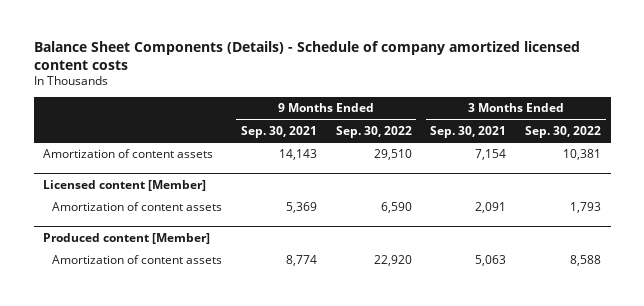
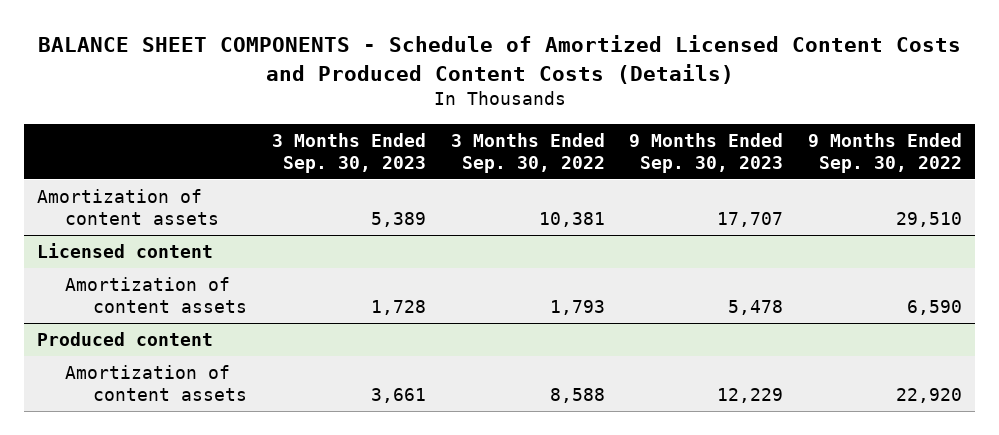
- Balance Sheet Components (Details) - Schedule of company amortized licensed content costs
+ BALANCE SHEET COMPONENTS - Schedule of Amortized Licensed Content Costs and Produced Content Costs (Details)
- | 9 Months Ended Sep. 30, 2021 | 9 Months Ended Sep. 30, 2022 | 3 Months Ended Sep. 30, 2021 | 3 Months Ended Sep. 30, 2022
+ | 3 Months Ended Sep. 30, 2023 | 3 Months Ended Sep. 30, 2022 | 9 Months Ended Sep. 30, 2023 | 9 Months Ended Sep. 30, 2022
- Licensed content [Member]
+ Licensed content
- Produced content [Member]
+ Produced content

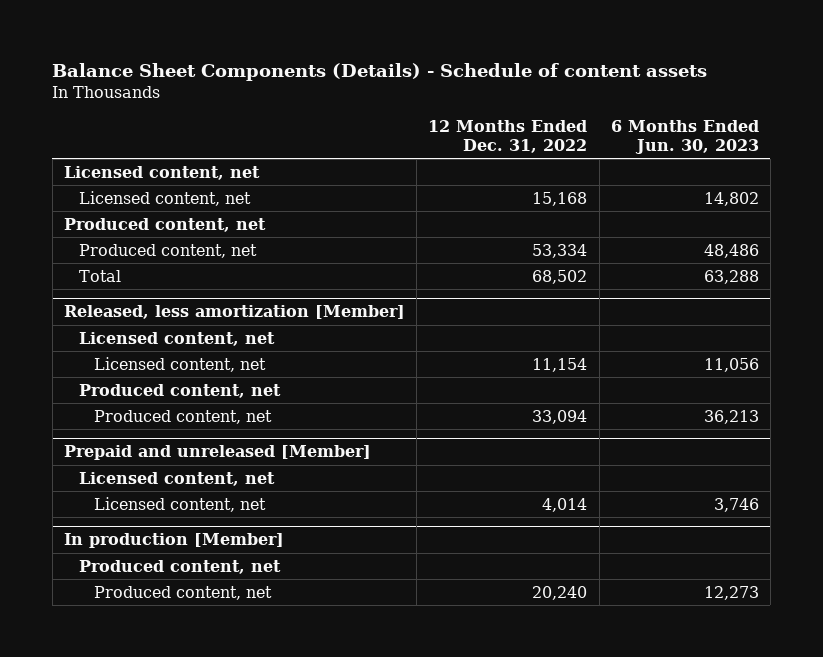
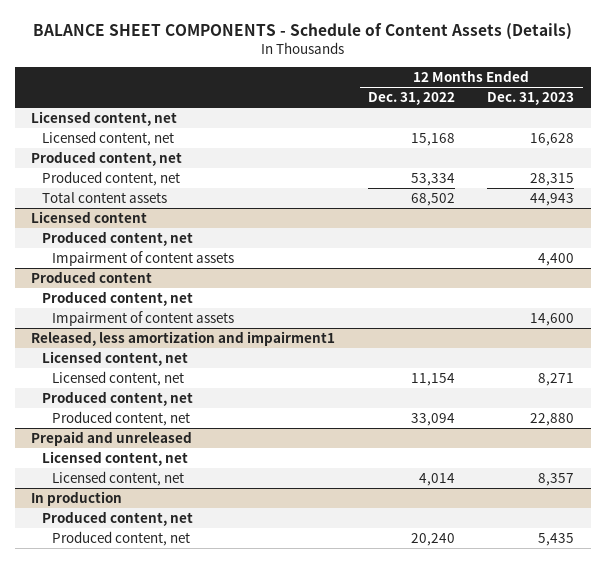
- Balance Sheet Components (Details) - Schedule of content assets
+ BALANCE SHEET COMPONENTS - Schedule of Content Assets (Details)
- | 12 Months Ended Dec. 31, 2022 | 6 Months Ended Jun. 30, 2023
+ | 12 Months Ended Dec. 31, 2022 | 12 Months Ended Dec. 31, 2023
- Total | 68,502 | 63,288
- Released, less amortization [Member]
+ Total content assets | 68,502 | 44,943
+ Licensed content
+ Produced content, net
+ Impairment of content assets | | 4,400
+ Produced content
+ Produced content, net
+ Impairment of content assets | | 14,600
+ Released, less amortization and impairment1
- Prepaid and unreleased [Member]
+ Prepaid and unreleased
- In production [Member]
+ In production

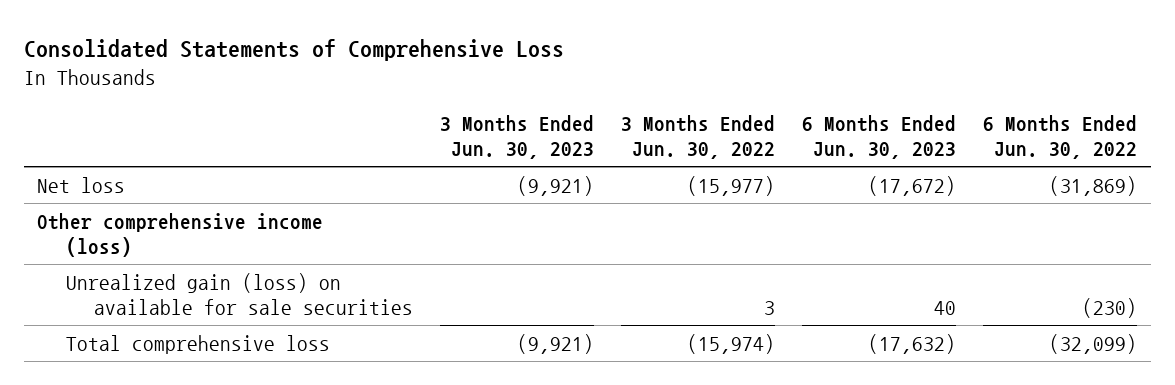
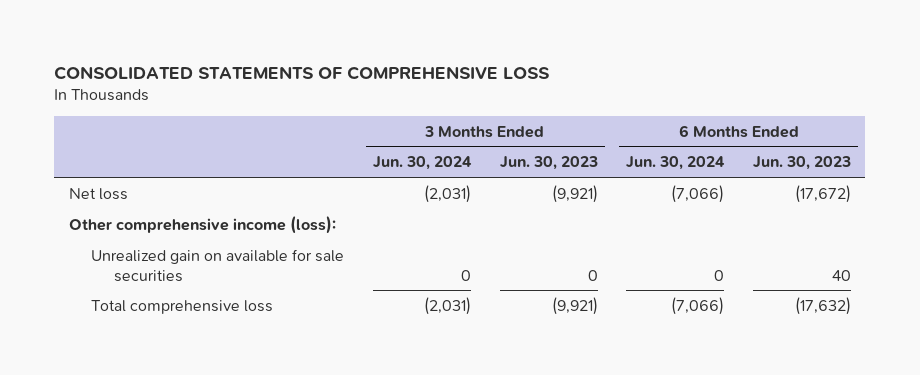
- Consolidated Statements of Comprehensive Loss
+ CONSOLIDATED STATEMENTS OF COMPREHENSIVE LOSS
- | 3 Months Ended Jun. 30, 2023 | 3 Months Ended Jun. 30, 2022 | 6 Months Ended Jun. 30, 2023 | 6 Months Ended Jun. 30, 2022
+ | 3 Months Ended Jun. 30, 2024 | 3 Months Ended Jun. 30, 2023 | 6 Months Ended Jun. 30, 2024 | 6 Months Ended Jun. 30, 2023
- Other comprehensive income (loss)
- Unrealized gain (loss) on available for sale securities | | 3 | 40 | (230)
+ Other comprehensive income (loss):
+ Unrealized gain on available for sale securities | 0 | 0 | 0 | 40

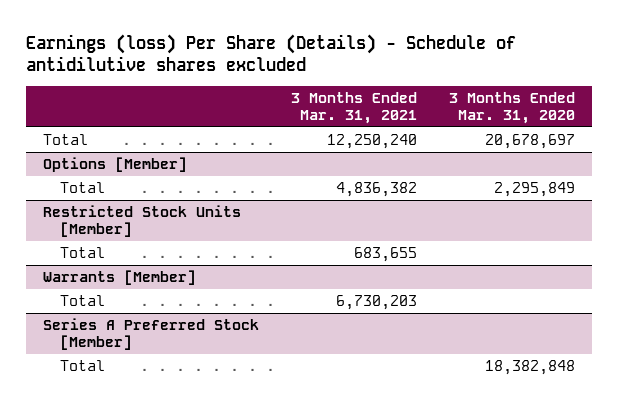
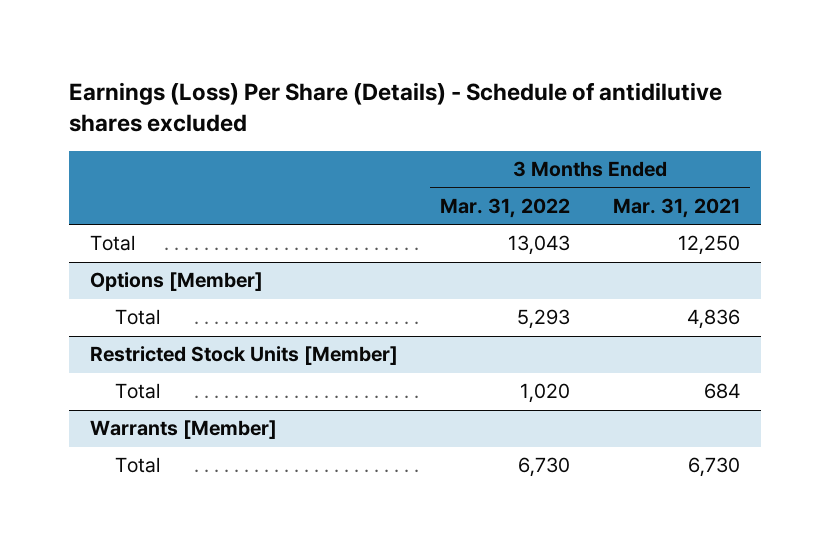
- Earnings (loss) Per Share (Details) - Schedule of antidilutive shares excluded
+ Earnings (Loss) Per Share (Details) - Schedule of antidilutive shares excluded
- | 3 Months Ended Mar. 31, 2021 | 3 Months Ended Mar. 31, 2020
+ | 3 Months Ended Mar. 31, 2022 | 3 Months Ended Mar. 31, 2021
- Total | 12,250,240 | 20,678,697
+ Total | 13,043 | 12,250
@ Options [Member]
- Total | 4,836,382 | 2,295,849
+ Total | 5,293 | 4,836
@ Restricted Stock Units [Member]
- Total | 683,655 |
+ Total | 1,020 | 684
@ Warrants [Member]
- Total | 6,730,203 |
- Series A Preferred Stock [Member]
- Total | | 18,382,848
@ Warrants [Member]
+ Total | 6,730 | 6,730

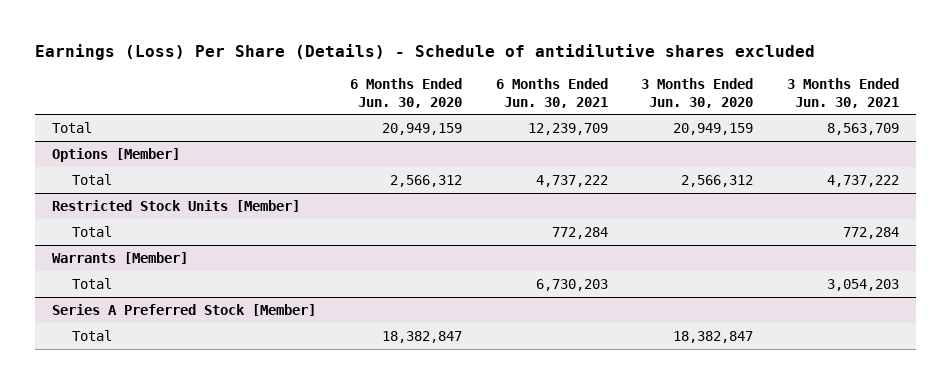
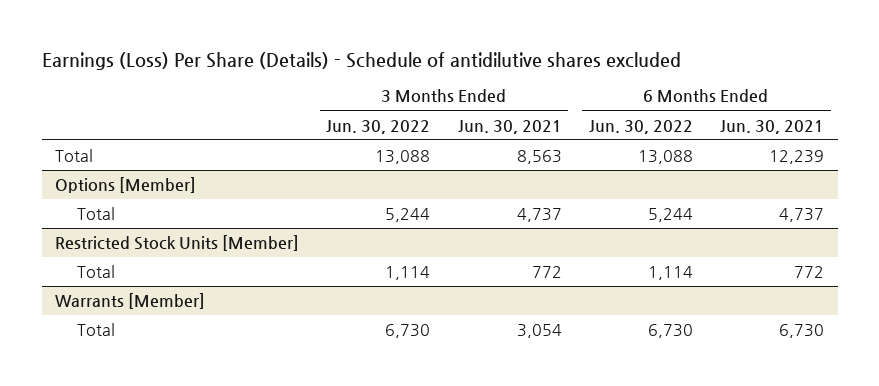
- | 6 Months Ended Jun. 30, 2020 | 6 Months Ended Jun. 30, 2021 | 3 Months Ended Jun. 30, 2020 | 3 Months Ended Jun. 30, 2021
+ | 3 Months Ended Jun. 30, 2022 | 3 Months Ended Jun. 30, 2021 | 6 Months Ended Jun. 30, 2022 | 6 Months Ended Jun. 30, 2021
- Total | 20,949,159 | 12,239,709 | 20,949,159 | 8,563,709
+ Total | 13,088 | 8,563 | 13,088 | 12,239
@ Options [Member]
- Total | 2,566,312 | 4,737,222 | 2,566,312 | 4,737,222
+ Total | 5,244 | 4,737 | 5,244 | 4,737
@ Restricted Stock Units [Member]
- Total | | 772,284 | | 772,284
+ Total | 1,114 | 772 | 1,114 | 772
@ Warrants [Member]
- Total | | 6,730,203 | | 3,054,203
- Series A Preferred Stock [Member]
- Total | 18,382,847 | | 18,382,847 |
@ Warrants [Member]
+ Total | 6,730 | 3,054 | 6,730 | 6,730

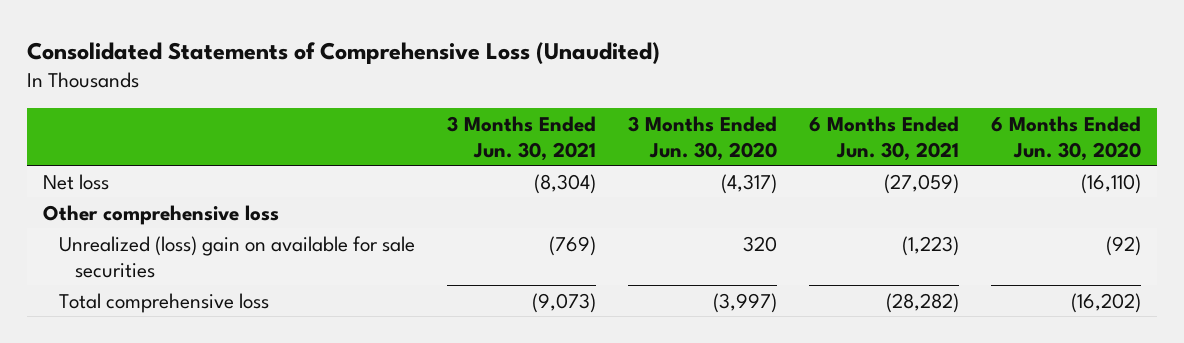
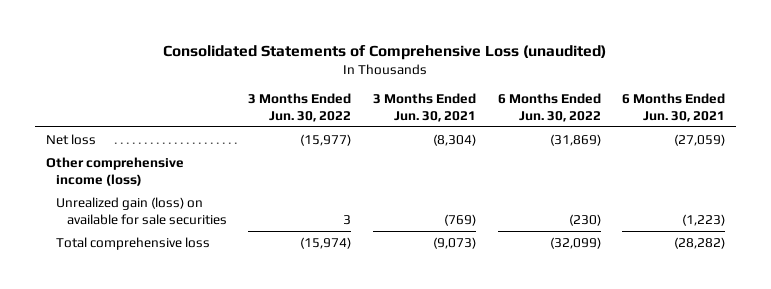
- Consolidated Statements of Comprehensive Loss (Unaudited)
+ Consolidated Statements of Comprehensive Loss (unaudited)
- | 3 Months Ended Jun. 30, 2021 | 3 Months Ended Jun. 30, 2020 | 6 Months Ended Jun. 30, 2021 | 6 Months Ended Jun. 30, 2020
+ | 3 Months Ended Jun. 30, 2022 | 3 Months Ended Jun. 30, 2021 | 6 Months Ended Jun. 30, 2022 | 6 Months Ended Jun. 30, 2021
- Other comprehensive loss
- Unrealized (loss) gain on available for sale securities | (769) | 320 | (1,223) | (92)
+ Other comprehensive income (loss)
+ Unrealized gain (loss) on available for sale securities | 3 | (769) | (230) | (1,223)

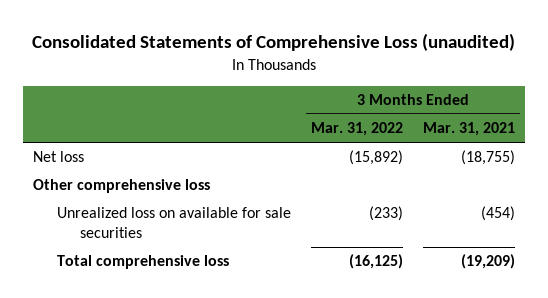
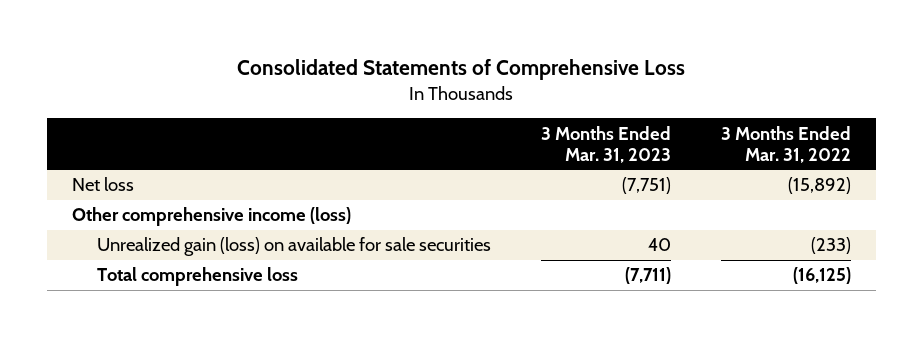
- Consolidated Statements of Comprehensive Loss (unaudited)
+ Consolidated Statements of Comprehensive Loss
- | 3 Months Ended Mar. 31, 2022 | 3 Months Ended Mar. 31, 2021
+ | 3 Months Ended Mar. 31, 2023 | 3 Months Ended Mar. 31, 2022
- Other comprehensive loss
- Unrealized loss on available for sale securities | (233) | (454)
+ Other comprehensive income (loss)
+ Unrealized gain (loss) on available for sale securities | 40 | (233)

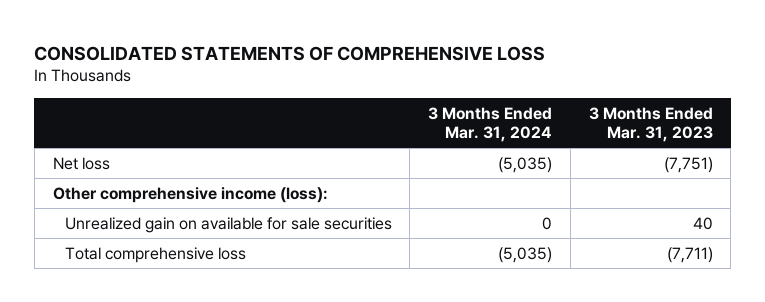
- Consolidated Statements of Comprehensive Loss
+ CONSOLIDATED STATEMENTS OF COMPREHENSIVE LOSS
- | 3 Months Ended Mar. 31, 2023 | 3 Months Ended Mar. 31, 2022
+ | 3 Months Ended Mar. 31, 2024 | 3 Months Ended Mar. 31, 2023
- Other comprehensive income (loss)
- Unrealized gain (loss) on available for sale securities | 40 | (233)
+ Other comprehensive income (loss):
+ Unrealized gain on available for sale securities | 0 | 40

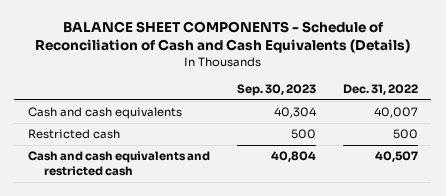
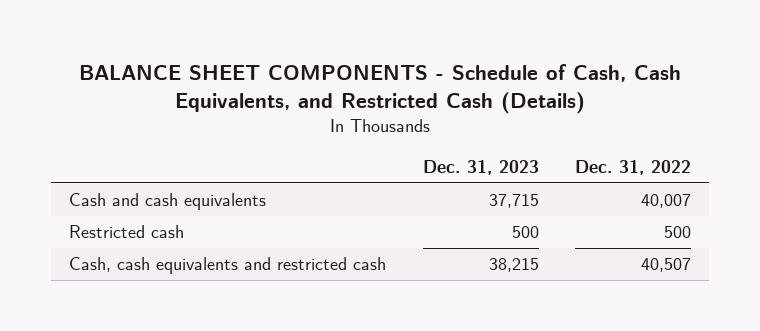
- BALANCE SHEET COMPONENTS - Schedule of Reconciliation of Cash and Cash Equivalents (Details)
+ BALANCE SHEET COMPONENTS - Schedule of Cash, Cash Equivalents, and Restricted Cash (Details)
- | Sep. 30, 2023 | Dec. 31, 2022
+ | Dec. 31, 2023 | Dec. 31, 2022
- Cash and cash equivalents and restricted cash | 40,804 | 40,507
+ Cash, cash equivalents and restricted cash | 38,215 | 40,507

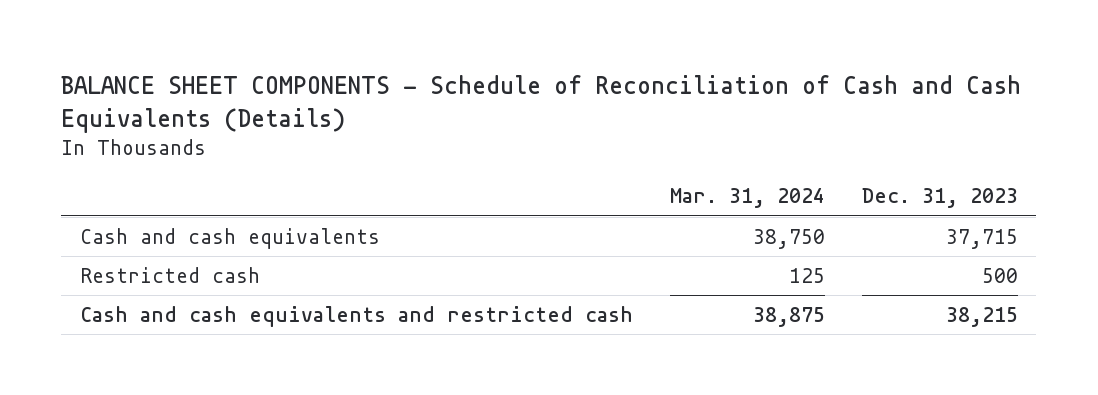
- BALANCE SHEET COMPONENTS - Schedule of Cash, Cash Equivalents, and Restricted Cash (Details)
+ BALANCE SHEET COMPONENTS - Schedule of Reconciliation of Cash and Cash Equivalents (Details)
- | Dec. 31, 2023 | Dec. 31, 2022
+ | Mar. 31, 2024 | Dec. 31, 2023
- Cash, cash equivalents and restricted cash | 38,215 | 40,507
+ Cash and cash equivalents and restricted cash | 38,875 | 38,215

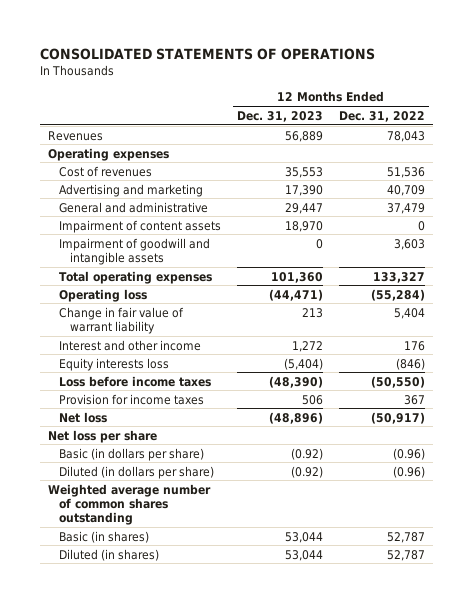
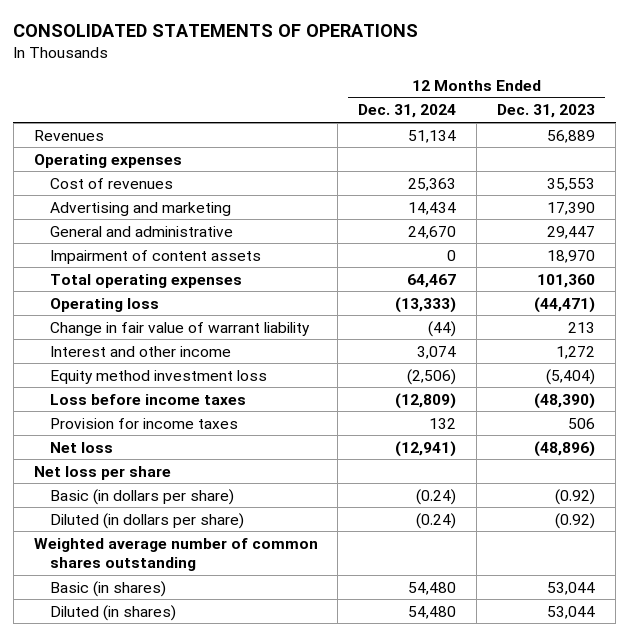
- | 12 Months Ended Dec. 31, 2023 | 12 Months Ended Dec. 31, 2022
+ | 12 Months Ended Dec. 31, 2024 | 12 Months Ended Dec. 31, 2023
- Impairment of goodwill and intangible assets | 0 | 3,603
- Equity interests loss | (5,404) | (846)
+ Equity method investment loss | (2,506) | (5,404)

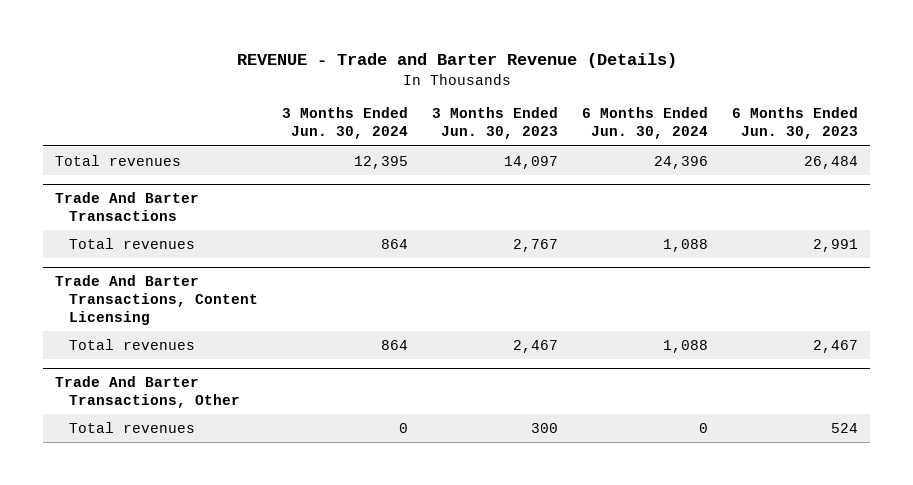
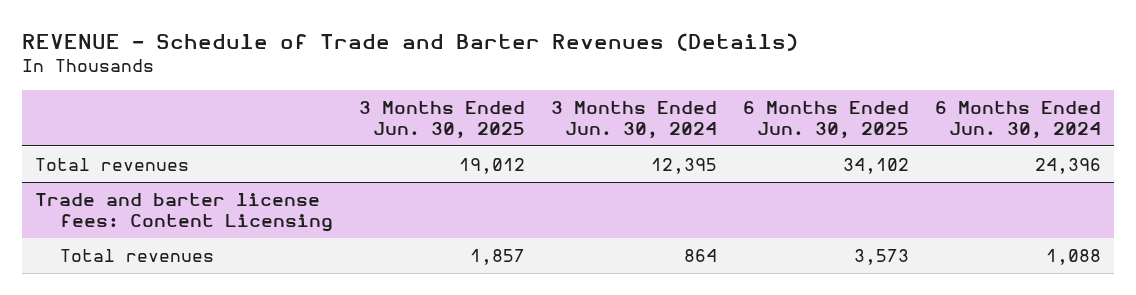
- REVENUE - Trade and Barter Revenue (Details)
+ REVENUE - Schedule of Trade and Barter Revenues (Details)
- | 3 Months Ended Jun. 30, 2024 | 3 Months Ended Jun. 30, 2023 | 6 Months Ended Jun. 30, 2024 | 6 Months Ended Jun. 30, 2023
+ | 3 Months Ended Jun. 30, 2025 | 3 Months Ended Jun. 30, 2024 | 6 Months Ended Jun. 30, 2025 | 6 Months Ended Jun. 30, 2024
- Trade And Barter Transactions
- Total revenues | 864 | 2,767 | 1,088 | 2,991
- Trade And Barter Transactions, Content Licensing
+ Trade and barter license fees: Content Licensing
- Trade And Barter Transactions, Other
- Total revenues | 0 | 300 | 0 | 524

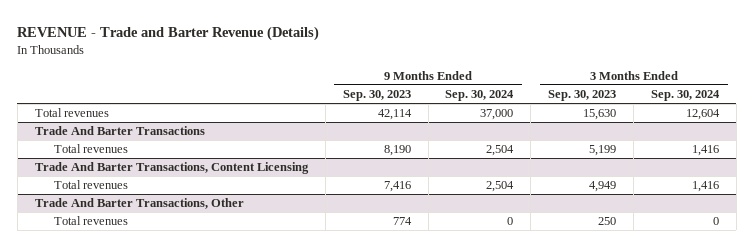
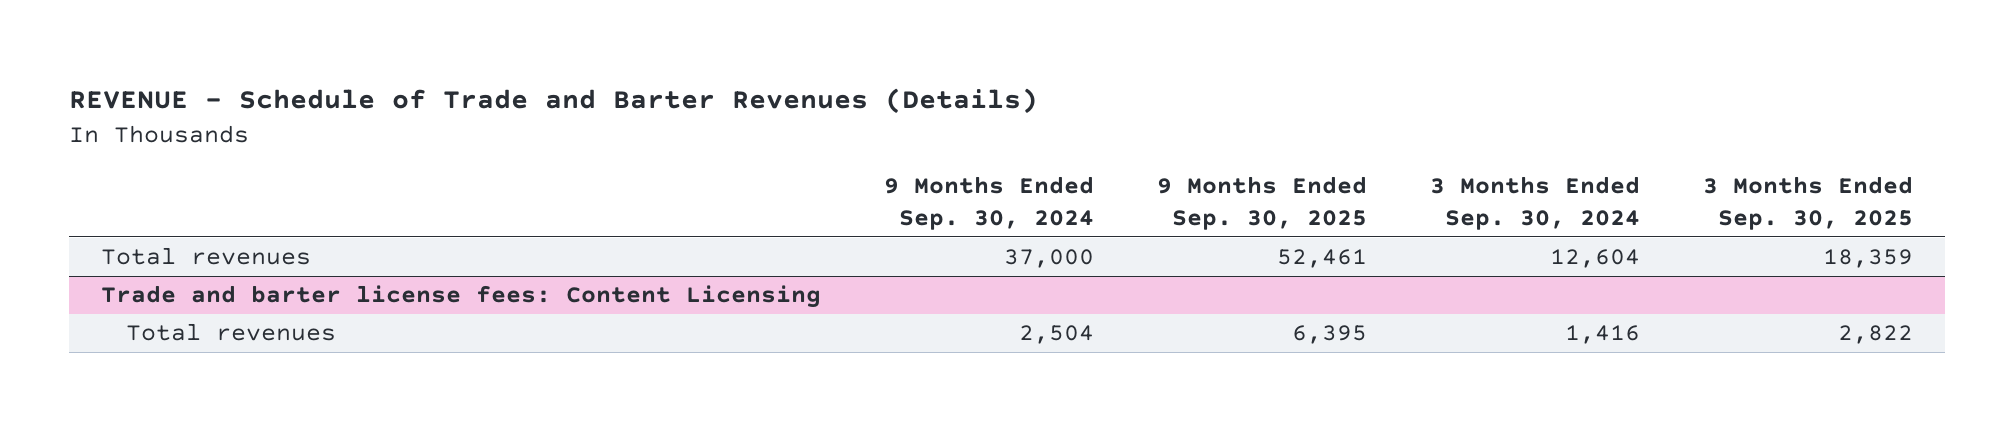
- REVENUE - Trade and Barter Revenue (Details)
+ REVENUE - Schedule of Trade and Barter Revenues (Details)
- | 9 Months Ended Sep. 30, 2023 | 9 Months Ended Sep. 30, 2024 | 3 Months Ended Sep. 30, 2023 | 3 Months Ended Sep. 30, 2024
+ | 9 Months Ended Sep. 30, 2024 | 9 Months Ended Sep. 30, 2025 | 3 Months Ended Sep. 30, 2024 | 3 Months Ended Sep. 30, 2025
- Trade And Barter Transactions
- Total revenues | 8,190 | 2,504 | 5,199 | 1,416
- Trade And Barter Transactions, Content Licensing
+ Trade and barter license fees: Content Licensing
- Trade And Barter Transactions, Other
- Total revenues | 774 | 0 | 250 | 0

